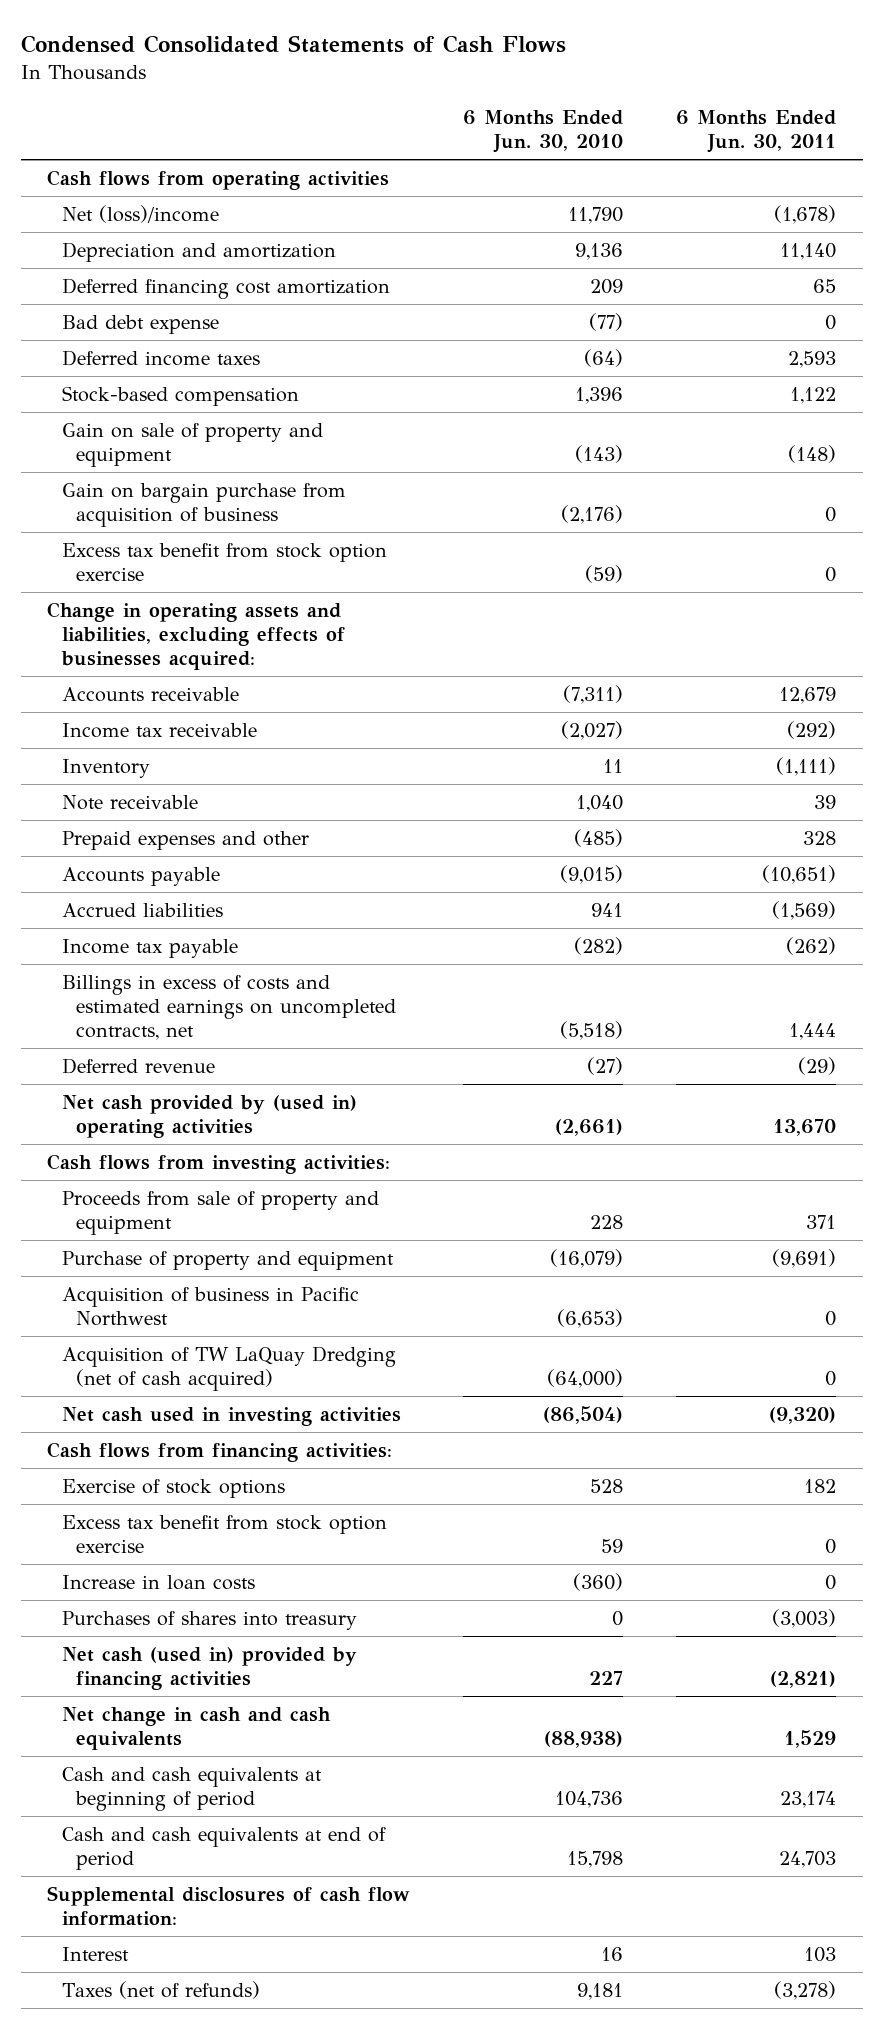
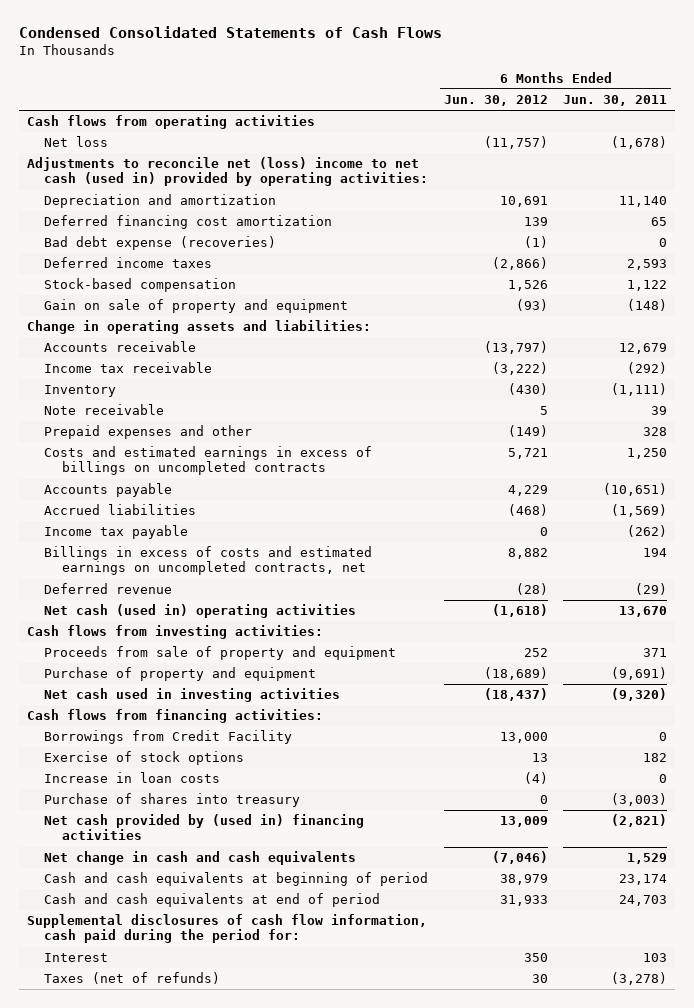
- | 6 Months Ended Jun. 30, 2010 | 6 Months Ended Jun. 30, 2011
+ | 6 Months Ended Jun. 30, 2012 | 6 Months Ended Jun. 30, 2011
- Net (loss)/income | 11,790 | (1,678)
+ Net loss | (11,757) | (1,678)
+ Adjustments to reconcile net (loss) income to net cash (used in) provided by operating activities:
- Bad debt expense | (77) | 0
+ Bad debt expense (recoveries) | (1) | 0
- Gain on bargain purchase from acquisition of business | (2,176) | 0
- Excess tax benefit from stock option exercise | (59) | 0
- Change in operating assets and liabilities, excluding effects of businesses acquired:
+ Change in operating assets and liabilities:
+ Costs and estimated earnings in excess of billings on uncompleted contracts | 5,721 | 1,250
- Billings in excess of costs and estimated earnings on uncompleted contracts, net | (5,518) | 1,444
+ Billings in excess of costs and estimated earnings on uncompleted contracts, net | 8,882 | 194
- Net cash provided by (used in) operating activities | (2,661) | 13,670
+ Net cash (used in) operating activities | (1,618) | 13,670
- Acquisition of business in Pacific Northwest | (6,653) | 0
- Acquisition of TW LaQuay Dredging (net of cash acquired) | (64,000) | 0
+ Borrowings from Credit Facility | 13,000 | 0
- Excess tax benefit from stock option exercise | 59 | 0
- Purchases of shares into treasury | 0 | (3,003)
- Net cash (used in) provided by financing activities | 227 | (2,821)
+ Purchase of shares into treasury | 0 | (3,003)
+ Net cash provided by (used in) financing activities | 13,009 | (2,821)
- Supplemental disclosures of cash flow information:
+ Supplemental disclosures of cash flow information, cash paid during the period for:

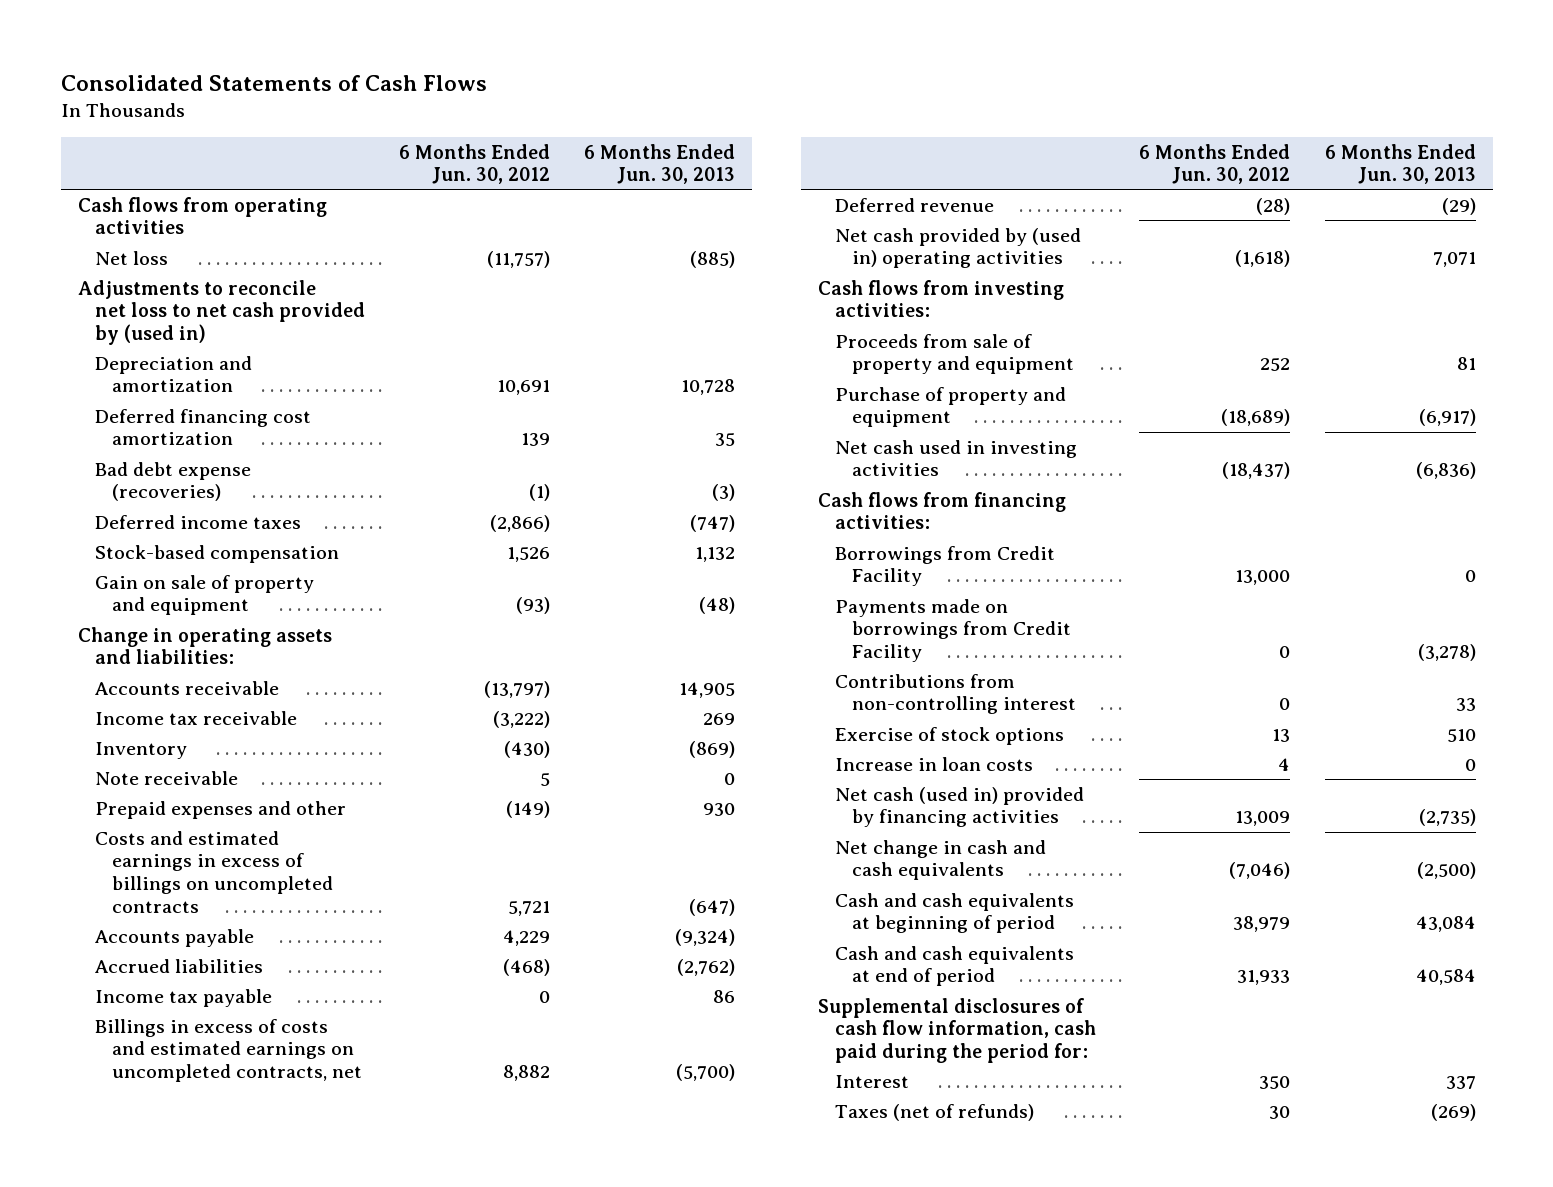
- Condensed Consolidated Statements of Cash Flows
+ Consolidated Statements of Cash Flows
- | 6 Months Ended Jun. 30, 2012 | 6 Months Ended Jun. 30, 2011
+ | 6 Months Ended Jun. 30, 2012 | 6 Months Ended Jun. 30, 2013
- Adjustments to reconcile net (loss) income to net cash (used in) provided by operating activities:
+ Adjustments to reconcile net loss to net cash provided by (used in)
- Net cash (used in) operating activities | (1,618) | 13,670
+ Net cash provided by (used in) operating activities | (1,618) | 7,071
+ Payments made on borrowings from Credit Facility | 0 | (3,278)
+ Contributions from non-controlling interest | 0 | 33
- Increase in loan costs | (4) | 0
- Purchase of shares into treasury | 0 | (3,003)
- Net cash provided by (used in) financing activities | 13,009 | (2,821)
+ Increase in loan costs | 4 | 0
+ Net cash (used in) provided by financing activities | 13,009 | (2,735)

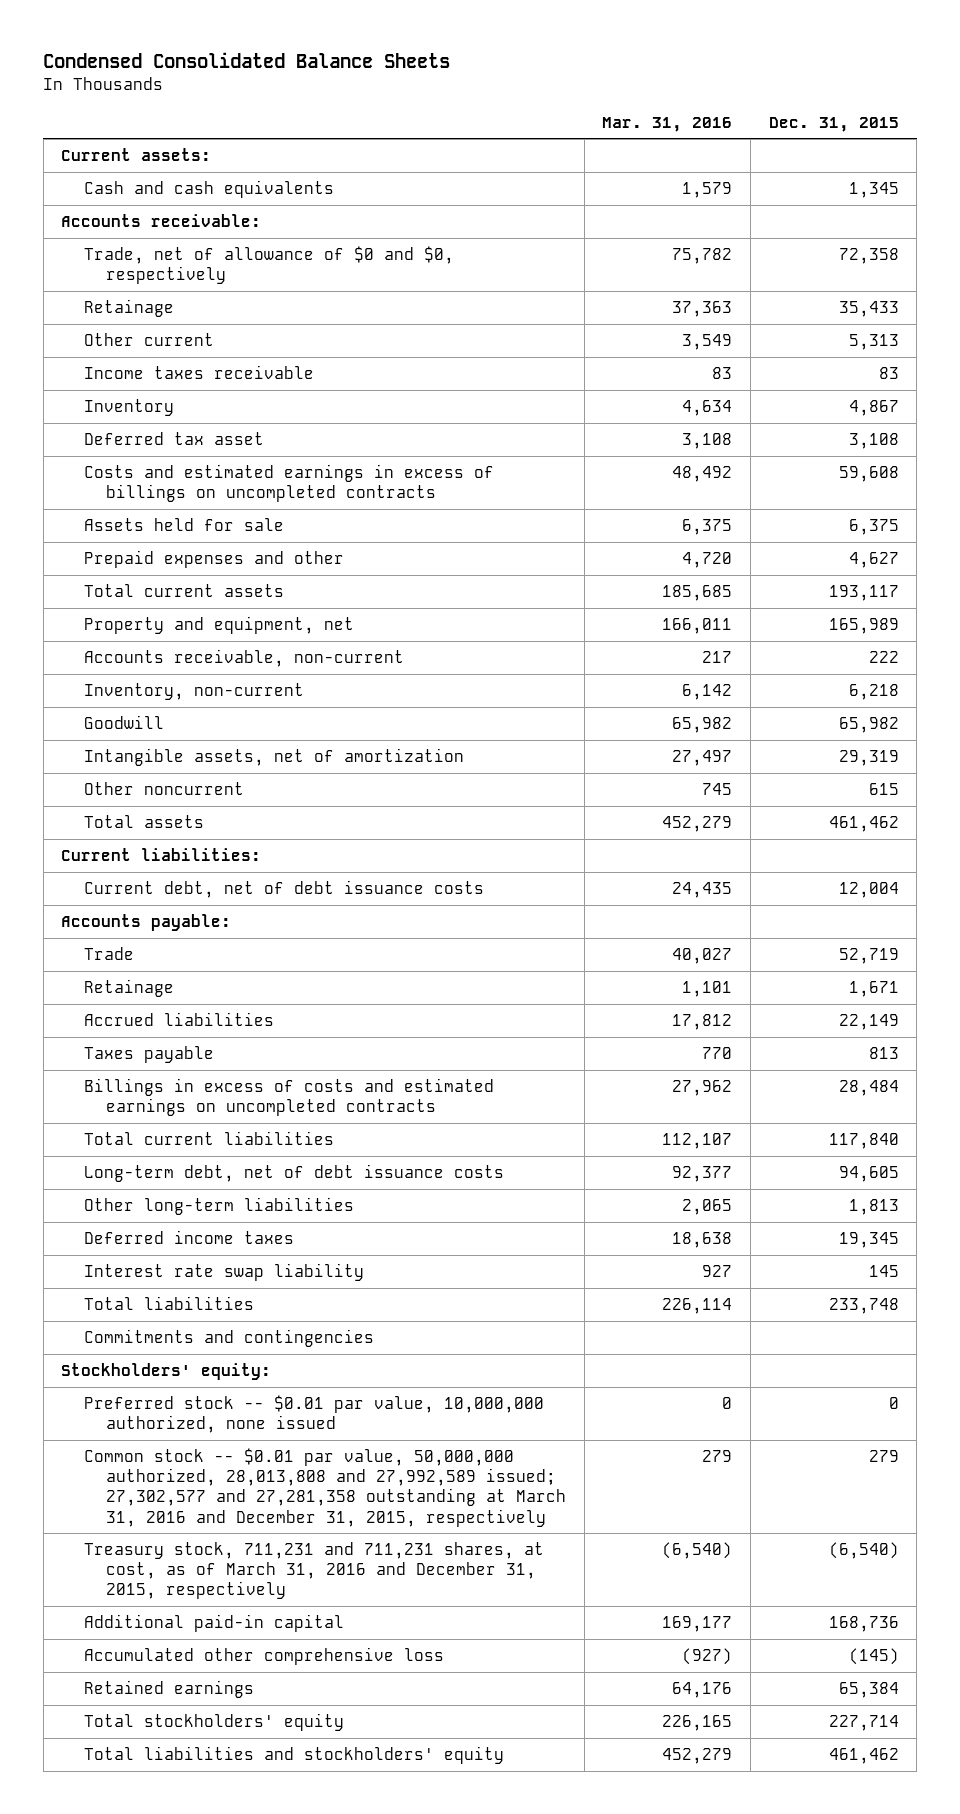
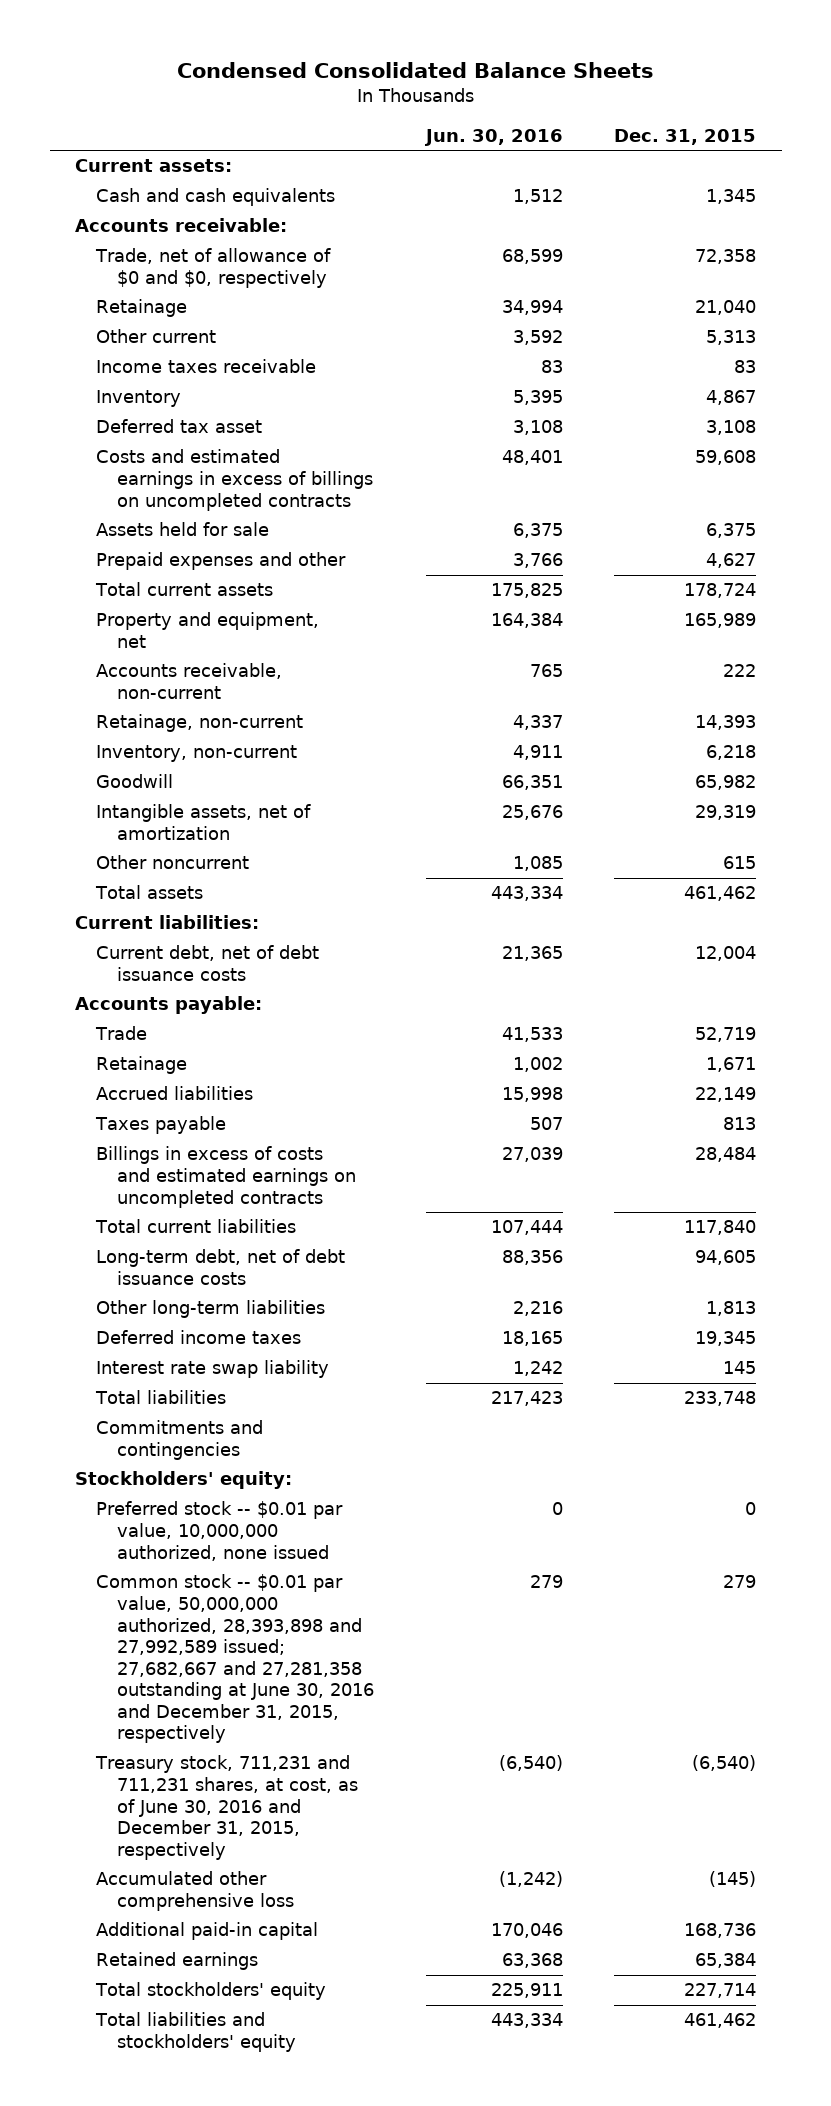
- | Mar. 31, 2016 | Dec. 31, 2015
+ | Jun. 30, 2016 | Dec. 31, 2015
- Retainage | 37,363 | 35,433
+ Retainage | 34,994 | 21,040
- Total current assets | 185,685 | 193,117
+ Total current assets | 175,825 | 178,724
+ Retainage, non-current | 4,337 | 14,393
- Common stock -- $0.01 par value, 50,000,000 authorized, 28,013,808 and 27,992,589 issued; 27,302,577 and 27,281,358 outstanding at March 31, 2016 and December 31, 2015, respectively | 279 | 279
- Treasury stock, 711,231 and 711,231 shares, at cost, as of March 31, 2016 and December 31, 2015, respectively | (6,540) | (6,540)
+ Common stock -- $0.01 par value, 50,000,000 authorized, 28,393,898 and 27,992,589 issued; 27,682,667 and 27,281,358 outstanding at June 30, 2016 and December 31, 2015, respectively | 279 | 279
+ Treasury stock, 711,231 and 711,231 shares, at cost, as of June 30, 2016 and December 31, 2015, respectively | (6,540) | (6,540)
moved down: Additional paid-in capital | 170,046 | 168,736

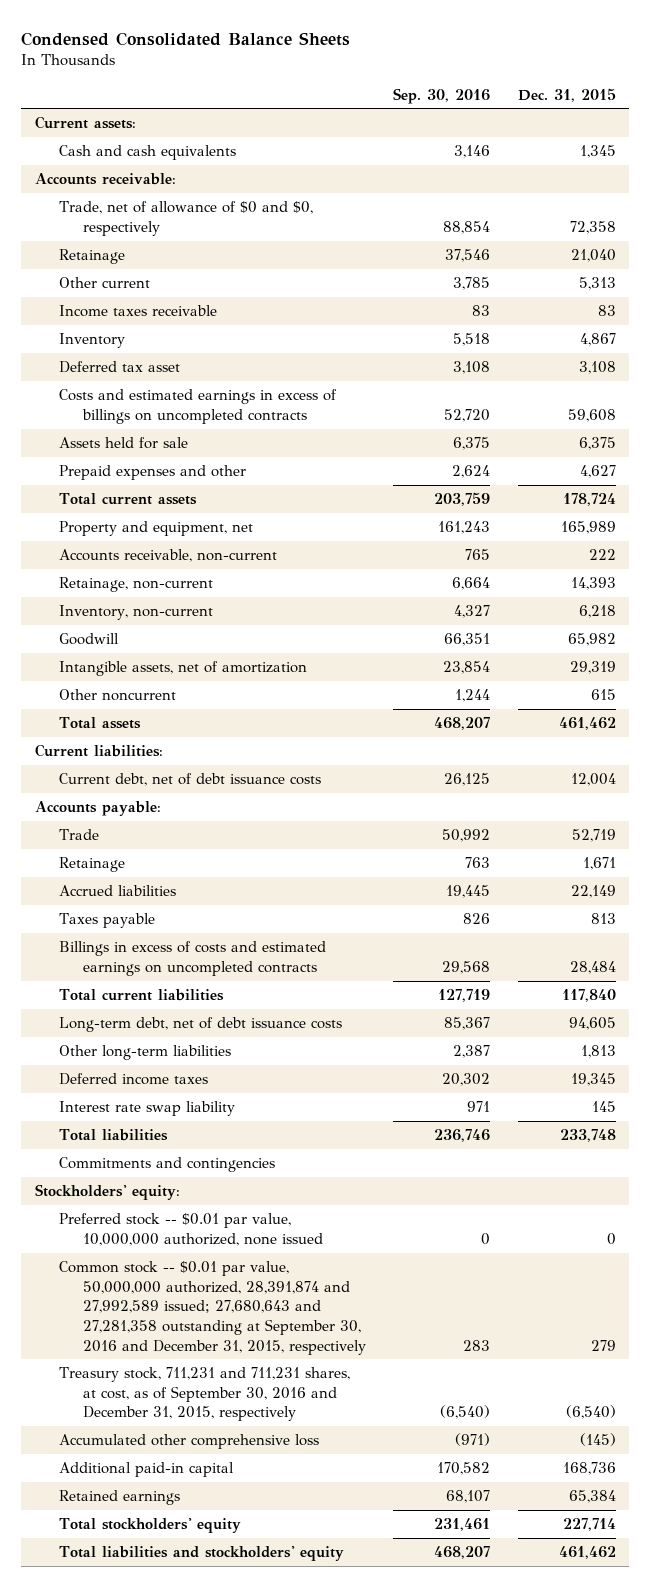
- | Jun. 30, 2016 | Dec. 31, 2015
+ | Sep. 30, 2016 | Dec. 31, 2015
- Common stock -- $0.01 par value, 50,000,000 authorized, 28,393,898 and 27,992,589 issued; 27,682,667 and 27,281,358 outstanding at June 30, 2016 and December 31, 2015, respectively | 279 | 279
- Treasury stock, 711,231 and 711,231 shares, at cost, as of June 30, 2016 and December 31, 2015, respectively | (6,540) | (6,540)
+ Common stock -- $0.01 par value, 50,000,000 authorized, 28,391,874 and 27,992,589 issued; 27,680,643 and 27,281,358 outstanding at September 30, 2016 and December 31, 2015, respectively | 283 | 279
+ Treasury stock, 711,231 and 711,231 shares, at cost, as of September 30, 2016 and December 31, 2015, respectively | (6,540) | (6,540)

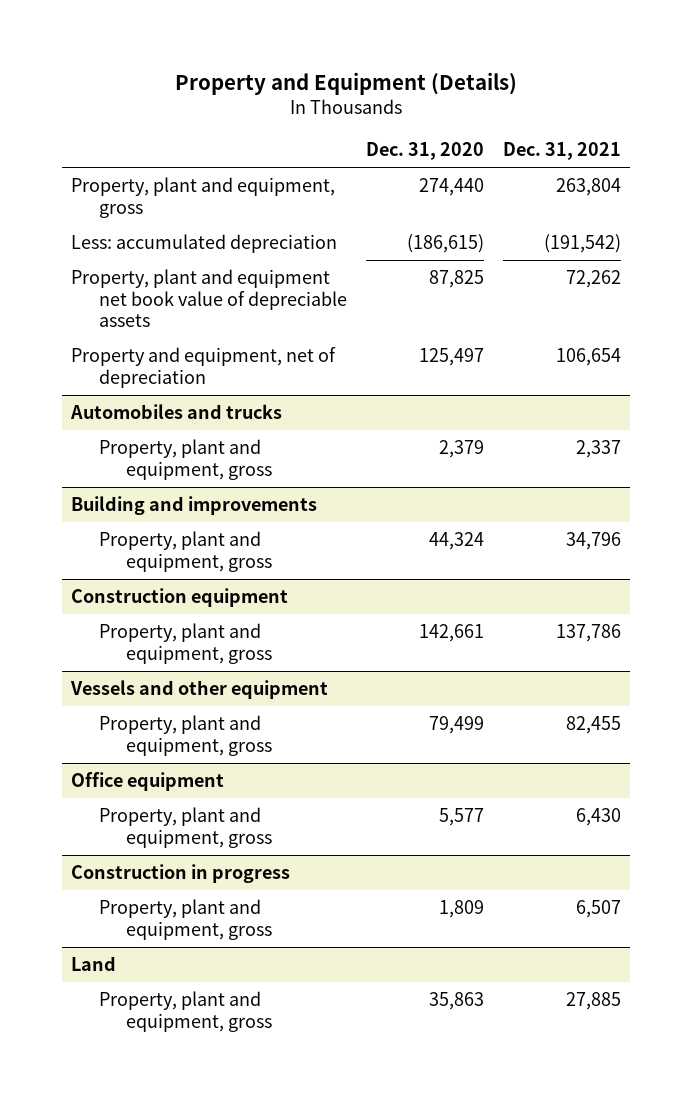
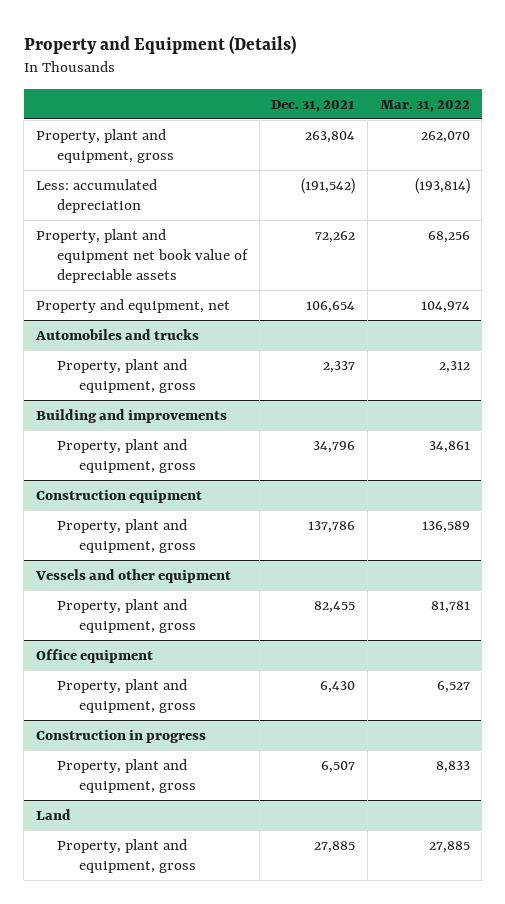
- | Dec. 31, 2020 | Dec. 31, 2021
+ | Dec. 31, 2021 | Mar. 31, 2022
- Property and equipment, net of depreciation | 125,497 | 106,654
+ Property and equipment, net | 106,654 | 104,974

